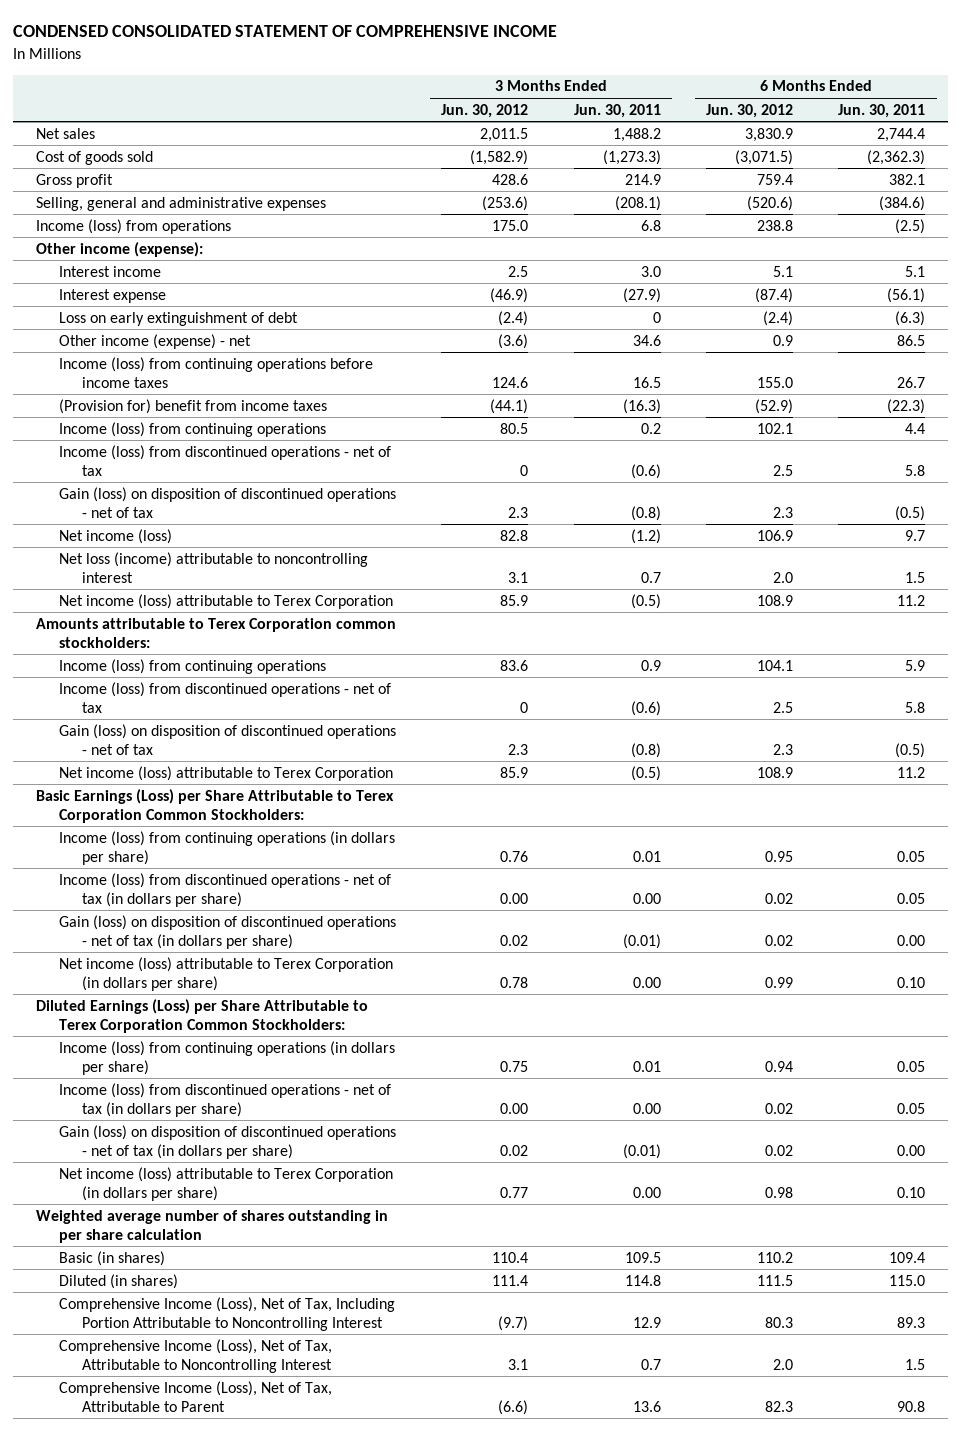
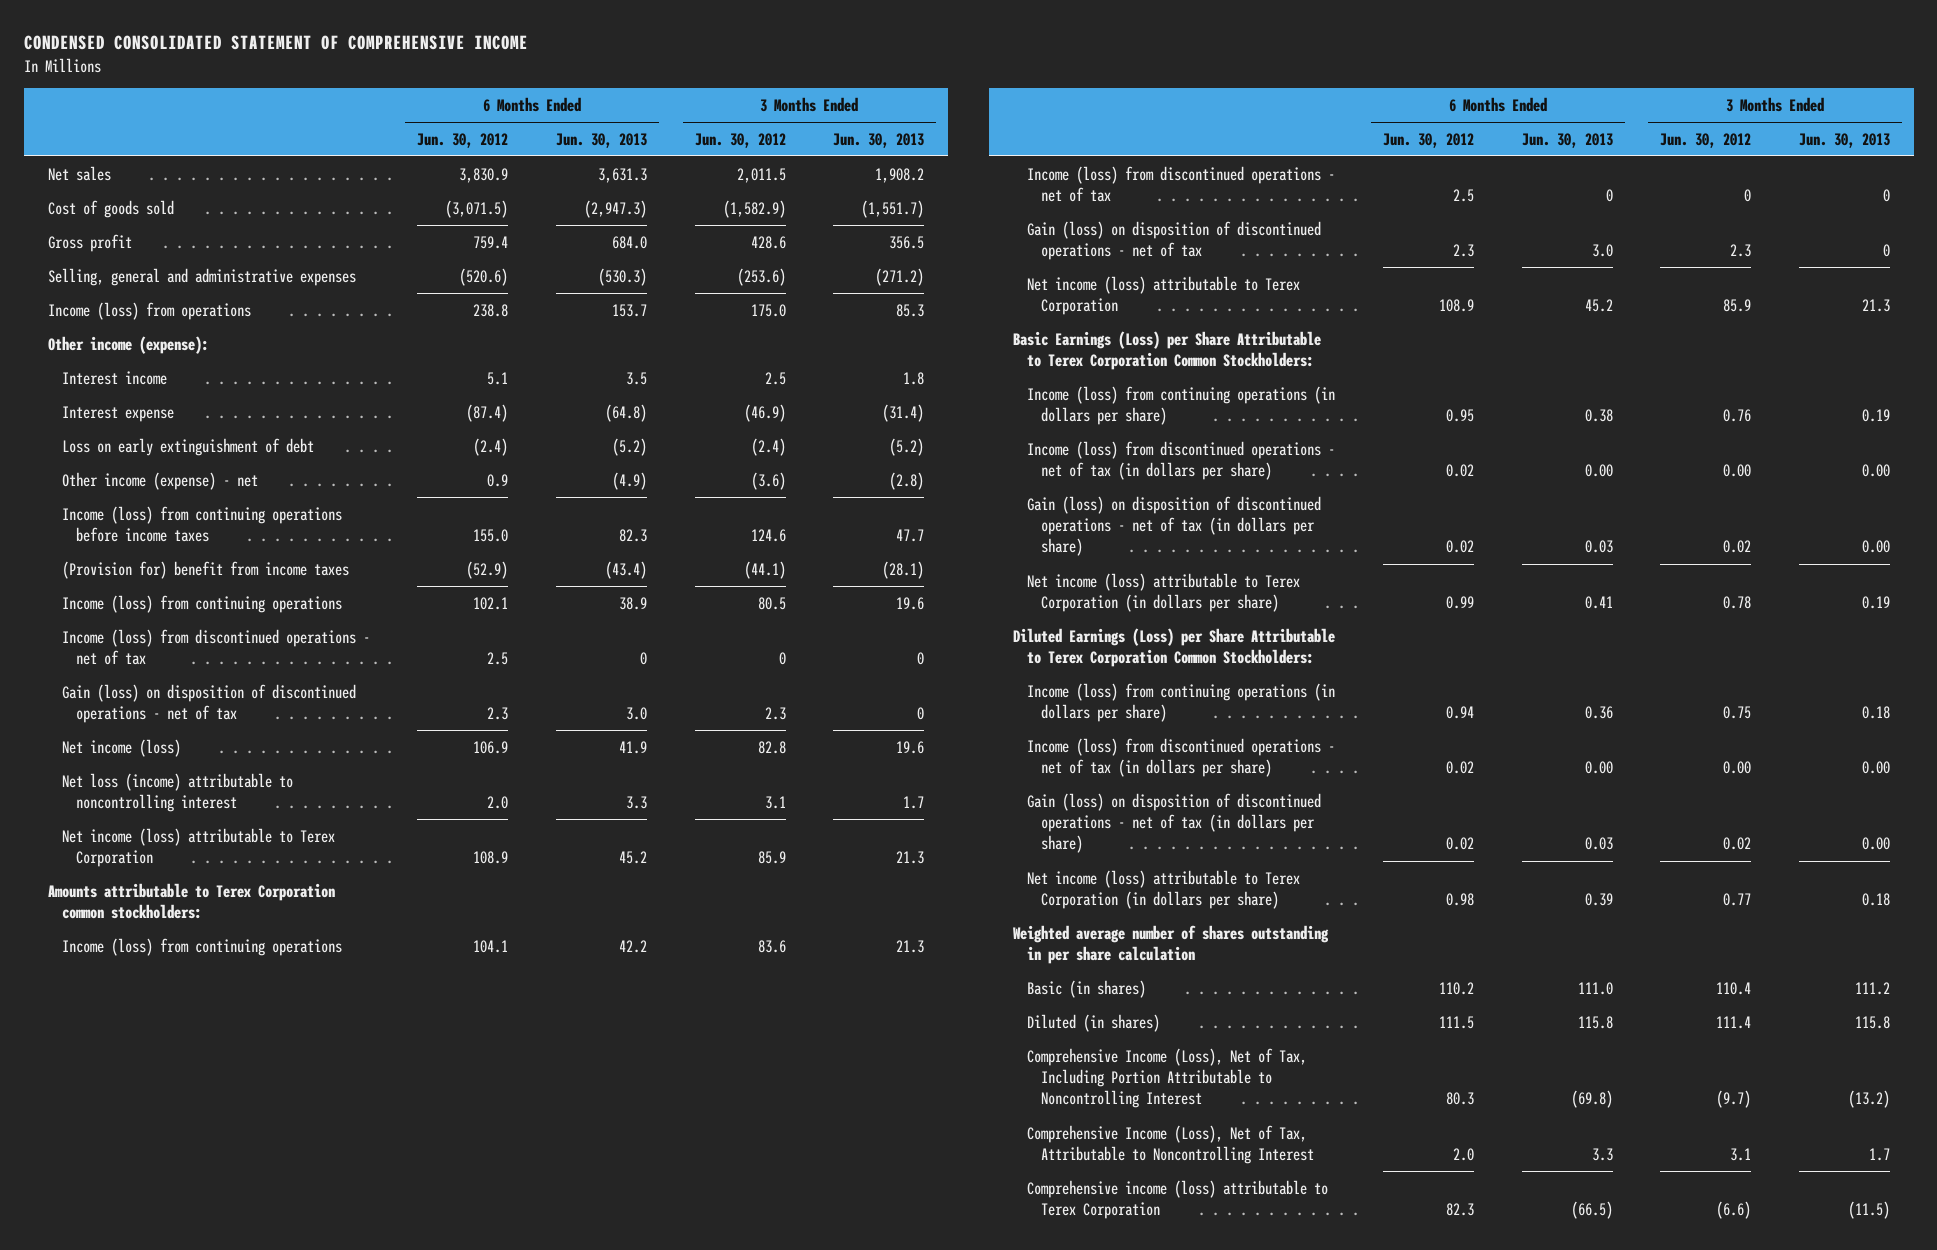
- | 3 Months Ended Jun. 30, 2012 | 3 Months Ended Jun. 30, 2011 | 6 Months Ended Jun. 30, 2012 | 6 Months Ended Jun. 30, 2011
+ | 6 Months Ended Jun. 30, 2012 | 6 Months Ended Jun. 30, 2013 | 3 Months Ended Jun. 30, 2012 | 3 Months Ended Jun. 30, 2013
- Comprehensive Income (Loss), Net of Tax, Attributable to Parent | (6.6) | 13.6 | 82.3 | 90.8
+ Comprehensive income (loss) attributable to Terex Corporation | 82.3 | (66.5) | (6.6) | (11.5)

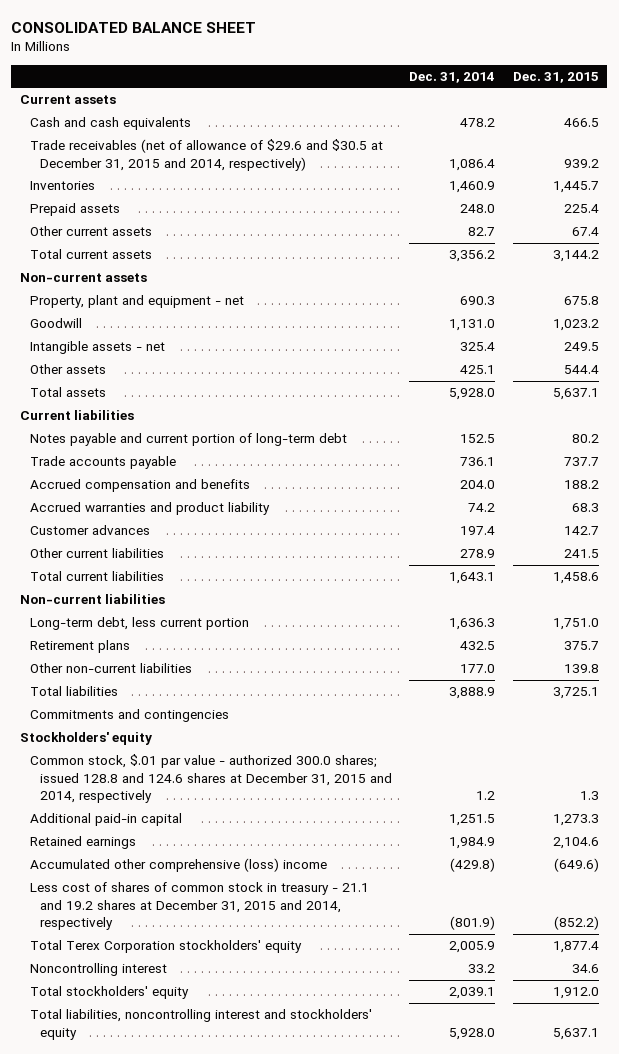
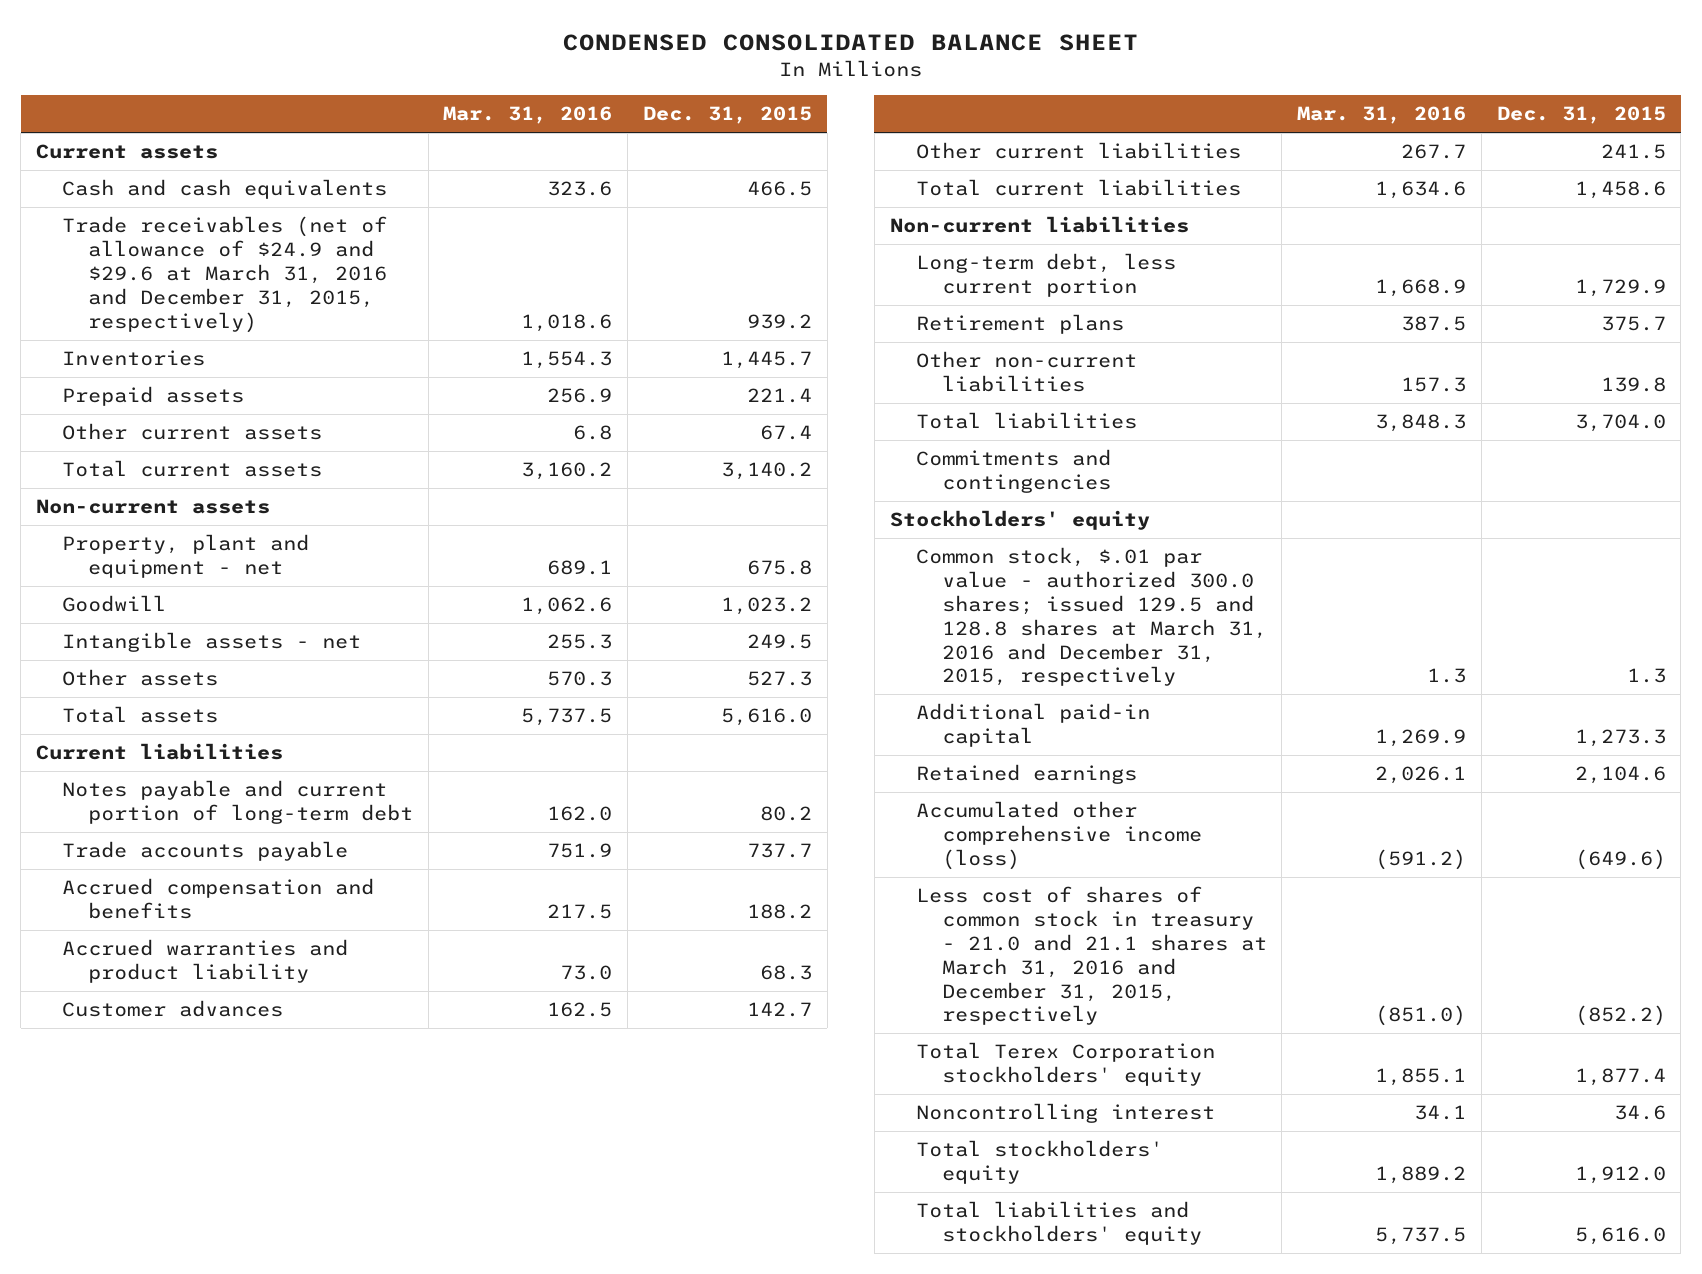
- CONSOLIDATED BALANCE SHEET
+ CONDENSED CONSOLIDATED BALANCE SHEET
- | Dec. 31, 2014 | Dec. 31, 2015
+ | Mar. 31, 2016 | Dec. 31, 2015
- Trade receivables (net of allowance of $29.6 and $30.5 at December 31, 2015 and 2014, respectively) | 1,086.4 | 939.2
+ Trade receivables (net of allowance of $24.9 and $29.6 at March 31, 2016 and December 31, 2015, respectively) | 1,018.6 | 939.2
- Prepaid assets | 248.0 | 225.4
+ Prepaid assets | 256.9 | 221.4
- Total current assets | 3,356.2 | 3,144.2
+ Total current assets | 3,160.2 | 3,140.2
- Other assets | 425.1 | 544.4
- Total assets | 5,928.0 | 5,637.1
+ Other assets | 570.3 | 527.3
+ Total assets | 5,737.5 | 5,616.0
- Long-term debt, less current portion | 1,636.3 | 1,751.0
+ Long-term debt, less current portion | 1,668.9 | 1,729.9
- Total liabilities | 3,888.9 | 3,725.1
+ Total liabilities | 3,848.3 | 3,704.0
- Common stock, $.01 par value - authorized 300.0 shares; issued 128.8 and 124.6 shares at December 31, 2015 and 2014, respectively | 1.2 | 1.3
+ Common stock, $.01 par value - authorized 300.0 shares; issued 129.5 and 128.8 shares at March 31, 2016 and December 31, 2015, respectively | 1.3 | 1.3
- Accumulated other comprehensive (loss) income | (429.8) | (649.6)
- Less cost of shares of common stock in treasury - 21.1 and 19.2 shares at December 31, 2015 and 2014, respectively | (801.9) | (852.2)
+ Accumulated other comprehensive income (loss) | (591.2) | (649.6)
+ Less cost of shares of common stock in treasury - 21.0 and 21.1 shares at March 31, 2016 and December 31, 2015, respectively | (851.0) | (852.2)
- Total liabilities, noncontrolling interest and stockholders' equity | 5,928.0 | 5,637.1
+ Total liabilities and stockholders' equity | 5,737.5 | 5,616.0

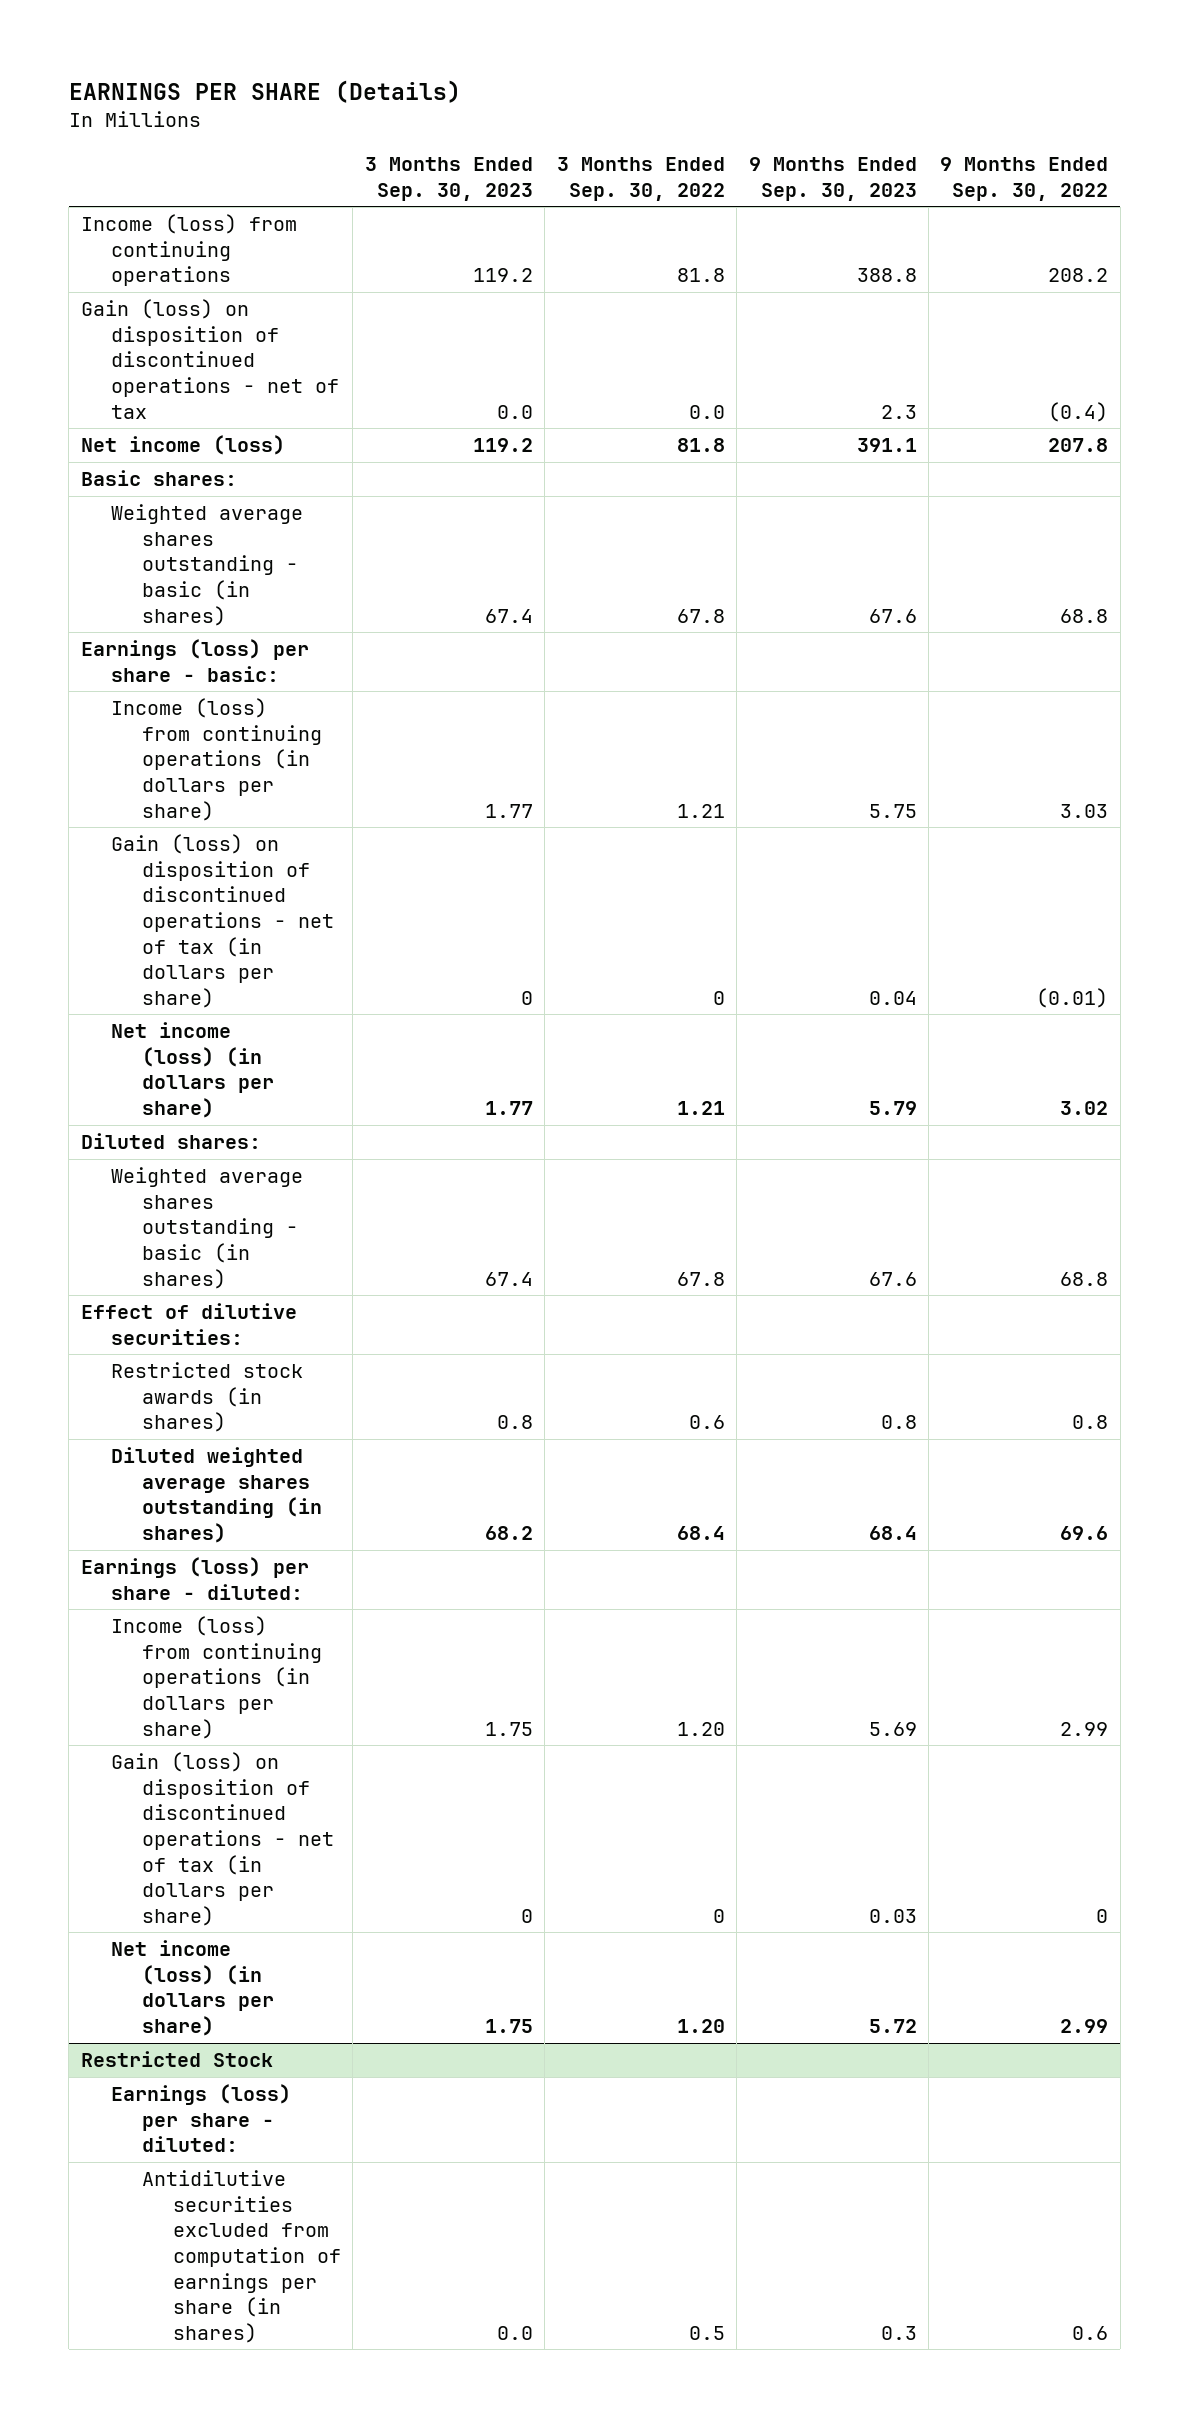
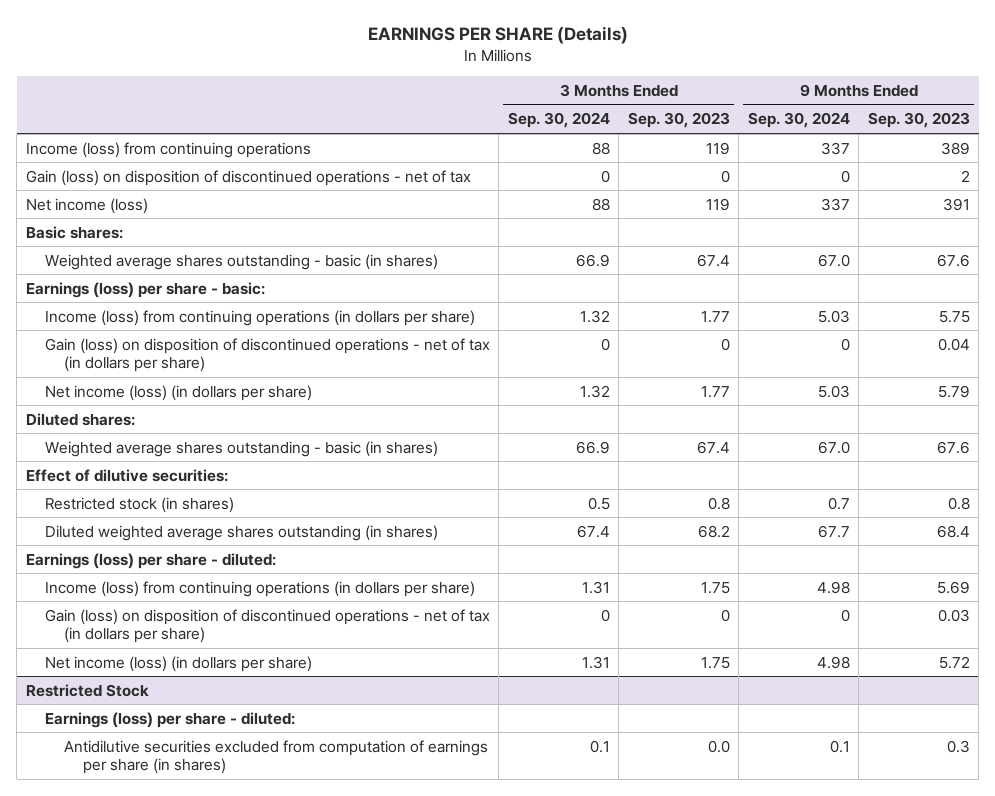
- | 3 Months Ended Sep. 30, 2023 | 3 Months Ended Sep. 30, 2022 | 9 Months Ended Sep. 30, 2023 | 9 Months Ended Sep. 30, 2022
+ | 3 Months Ended Sep. 30, 2024 | 3 Months Ended Sep. 30, 2023 | 9 Months Ended Sep. 30, 2024 | 9 Months Ended Sep. 30, 2023
- Income (loss) from continuing operations | 119.2 | 81.8 | 388.8 | 208.2
- Gain (loss) on disposition of discontinued operations - net of tax | 0.0 | 0.0 | 2.3 | (0.4)
- Net income (loss) | 119.2 | 81.8 | 391.1 | 207.8
+ Income (loss) from continuing operations | 88 | 119 | 337 | 389
+ Gain (loss) on disposition of discontinued operations - net of tax | 0 | 0 | 0 | 2
+ Net income (loss) | 88 | 119 | 337 | 391
- Restricted stock awards (in shares) | 0.8 | 0.6 | 0.8 | 0.8
+ Restricted stock (in shares) | 0.5 | 0.8 | 0.7 | 0.8

